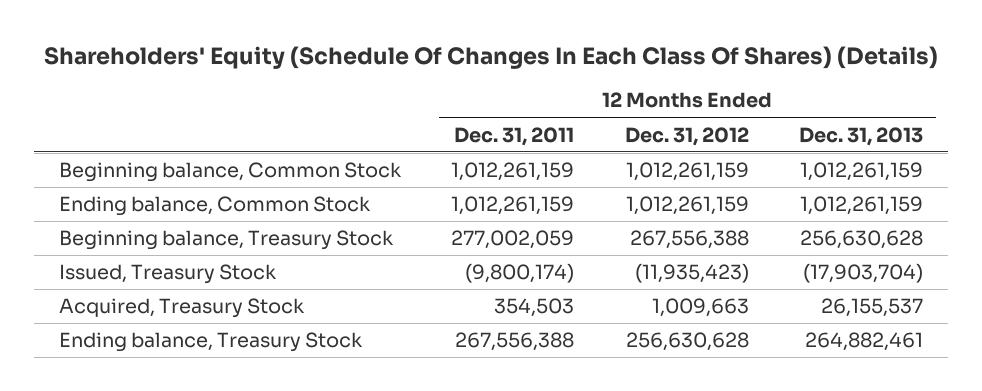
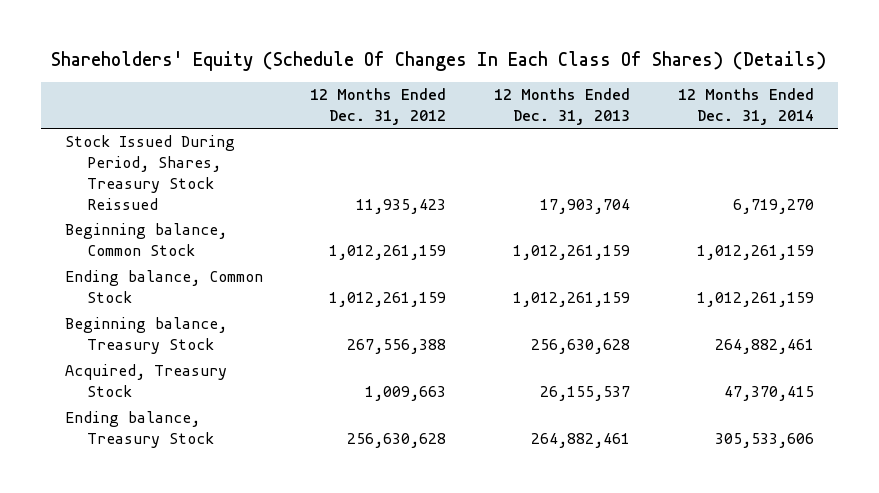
- | 12 Months Ended Dec. 31, 2011 | 12 Months Ended Dec. 31, 2012 | 12 Months Ended Dec. 31, 2013
+ | 12 Months Ended Dec. 31, 2012 | 12 Months Ended Dec. 31, 2013 | 12 Months Ended Dec. 31, 2014
+ Stock Issued During Period, Shares, Treasury Stock Reissued | 11,935,423 | 17,903,704 | 6,719,270
- Issued, Treasury Stock | (9,800,174) | (11,935,423) | (17,903,704)

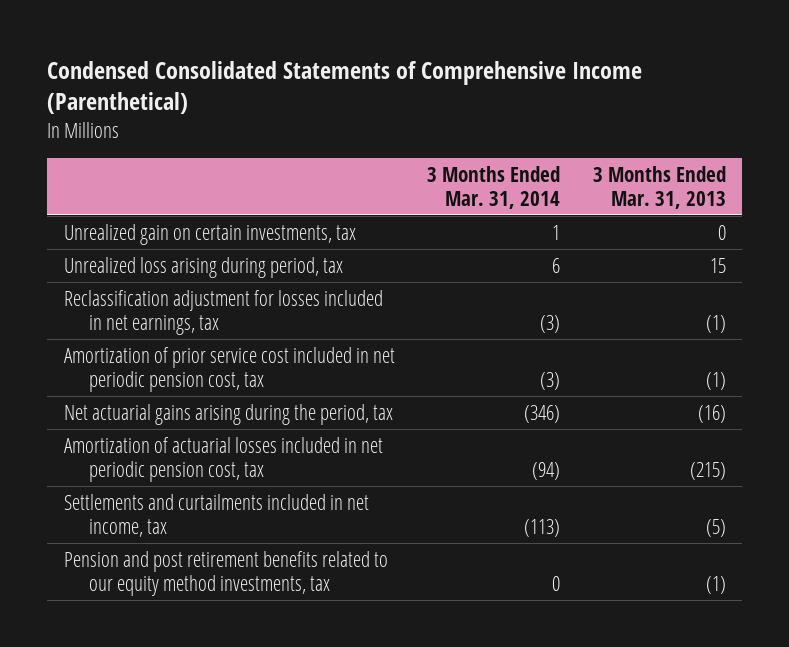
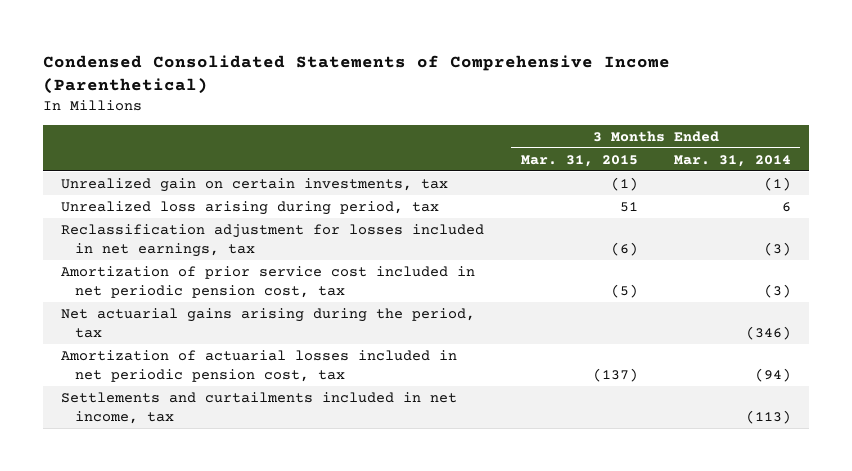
- | 3 Months Ended Mar. 31, 2014 | 3 Months Ended Mar. 31, 2013
+ | 3 Months Ended Mar. 31, 2015 | 3 Months Ended Mar. 31, 2014
- Unrealized gain on certain investments, tax | 1 | 0
+ Unrealized gain on certain investments, tax | (1) | (1)
- Pension and post retirement benefits related to our equity method investments, tax | 0 | (1)

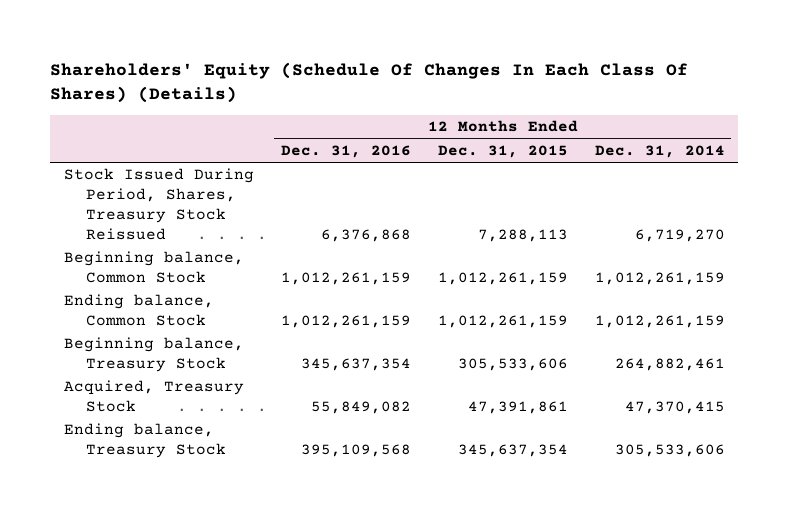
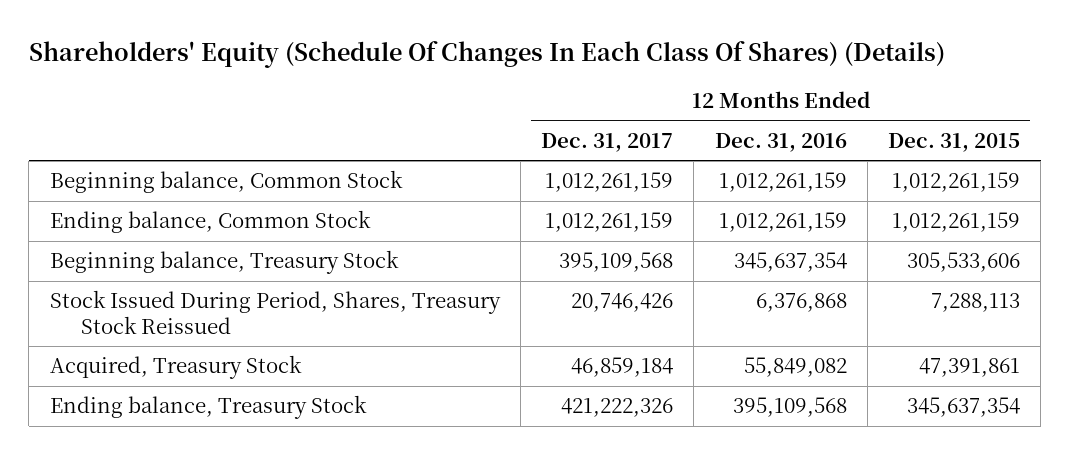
- | 12 Months Ended Dec. 31, 2016 | 12 Months Ended Dec. 31, 2015 | 12 Months Ended Dec. 31, 2014
+ | 12 Months Ended Dec. 31, 2017 | 12 Months Ended Dec. 31, 2016 | 12 Months Ended Dec. 31, 2015
moved down: Stock Issued During Period, Shares, Treasury Stock Reissued | 20,746,426 | 6,376,868 | 7,288,113

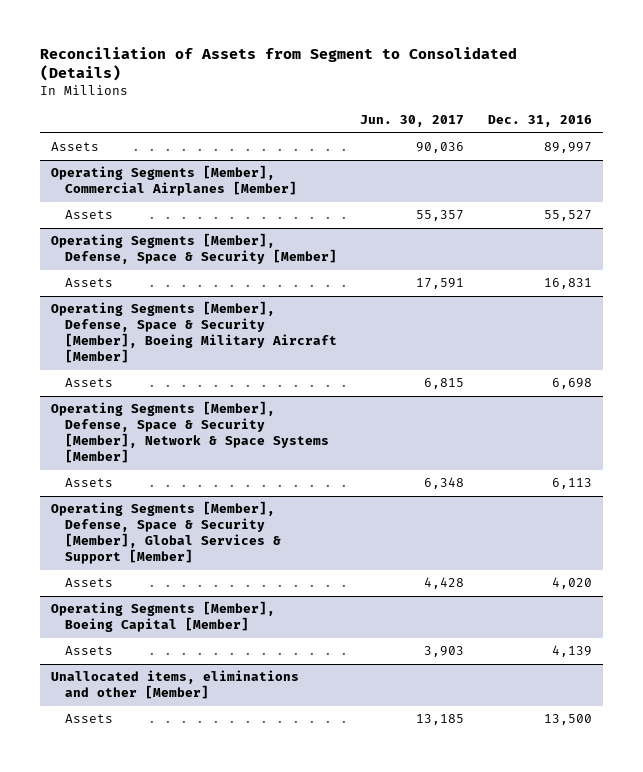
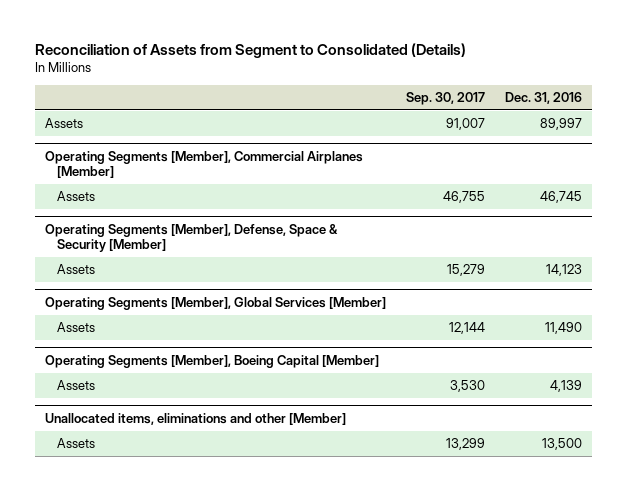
- | Jun. 30, 2017 | Dec. 31, 2016
+ | Sep. 30, 2017 | Dec. 31, 2016
@ Operating Segments [Member], Commercial Airplanes [Member]
- Assets | 55,357 | 55,527
+ Assets | 46,755 | 46,745
@ Operating Segments [Member], Defense, Space & Security [Member]
- Assets | 17,591 | 16,831
- Operating Segments [Member], Defense, Space & Security [Member], Boeing Military Aircraft [Member]
- Assets | 6,815 | 6,698
- Operating Segments [Member], Defense, Space & Security [Member], Network & Space Systems [Member]
- Assets | 6,348 | 6,113
- Operating Segments [Member], Defense, Space & Security [Member], Global Services & Support [Member]
- Assets | 4,428 | 4,020
@ Operating Segments [Member], Defense, Space & Security [Member]
+ Assets | 15,279 | 14,123
+ Operating Segments [Member], Global Services [Member]
+ Assets | 12,144 | 11,490

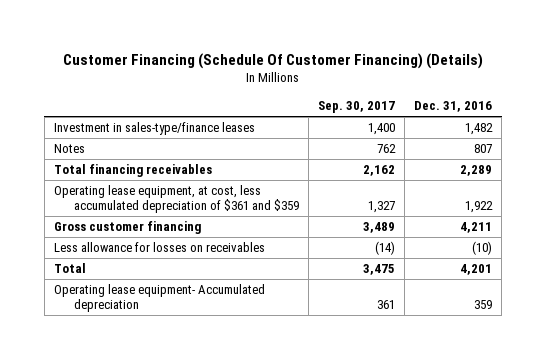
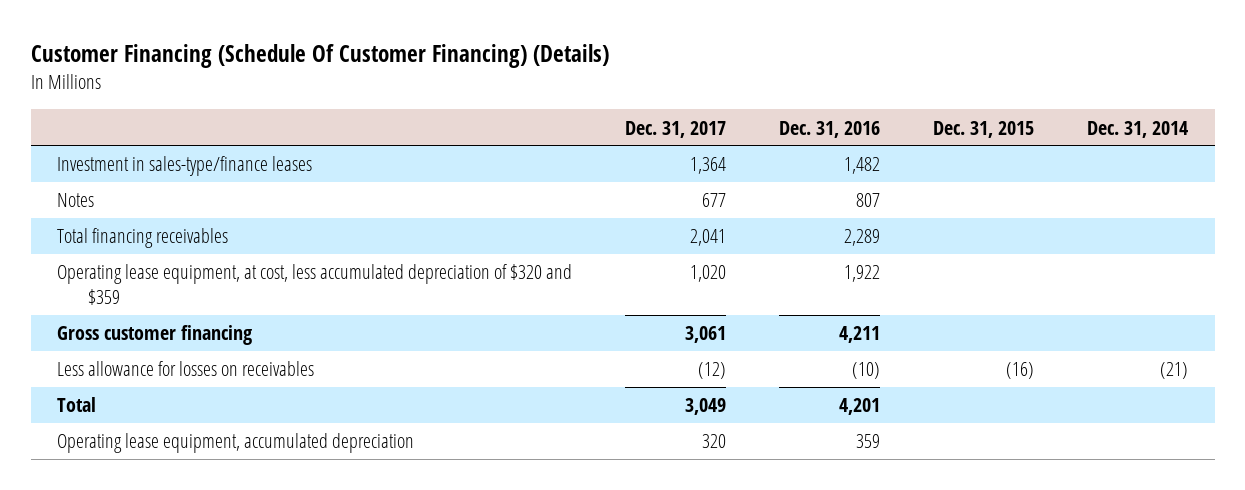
- | Sep. 30, 2017 | Dec. 31, 2016
+ | Dec. 31, 2017 | Dec. 31, 2016 | Dec. 31, 2015 | Dec. 31, 2014
- Operating lease equipment, at cost, less accumulated depreciation of $361 and $359 | 1,327 | 1,922
+ Operating lease equipment, at cost, less accumulated depreciation of $320 and $359 | 1,020 | 1,922 | |
- Operating lease equipment- Accumulated depreciation | 361 | 359
+ Operating lease equipment, accumulated depreciation | 320 | 359 | |

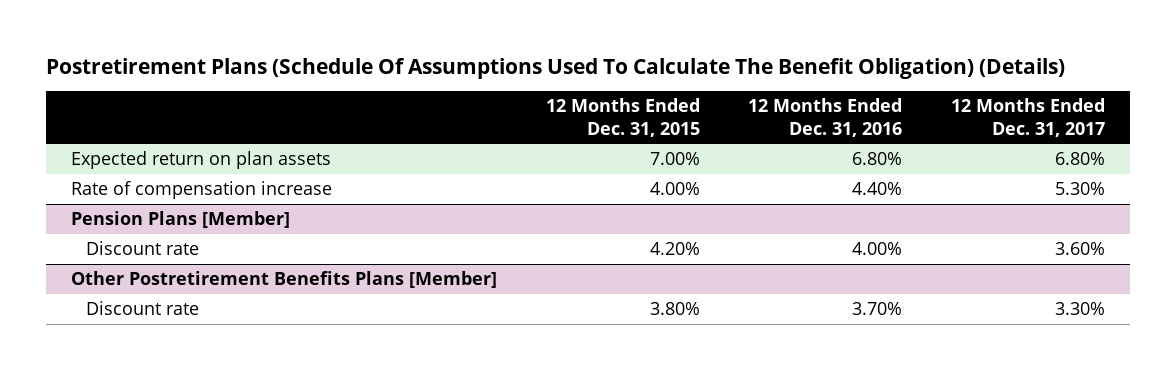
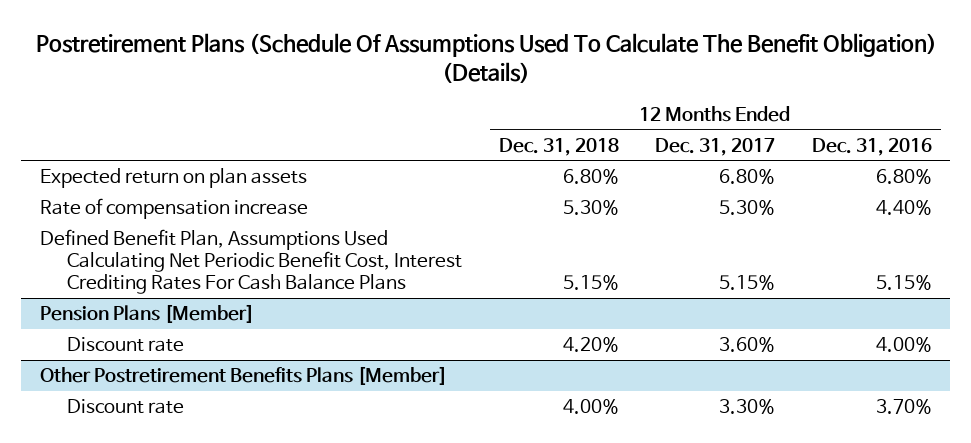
- | 12 Months Ended Dec. 31, 2015 | 12 Months Ended Dec. 31, 2016 | 12 Months Ended Dec. 31, 2017
+ | 12 Months Ended Dec. 31, 2018 | 12 Months Ended Dec. 31, 2017 | 12 Months Ended Dec. 31, 2016
+ Defined Benefit Plan, Assumptions Used Calculating Net Periodic Benefit Cost, Interest Crediting Rates For Cash Balance Plans | 5.15% | 5.15% | 5.15%

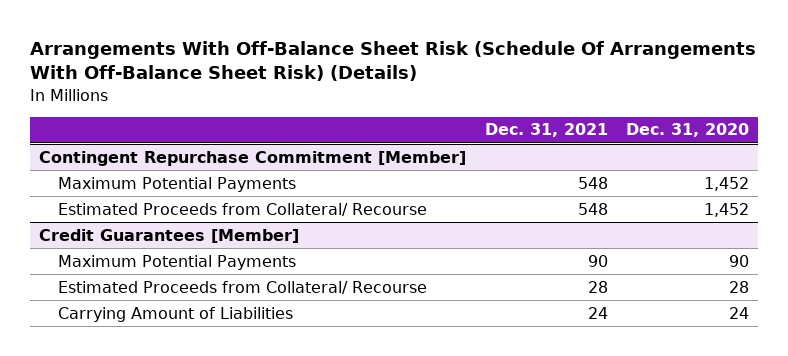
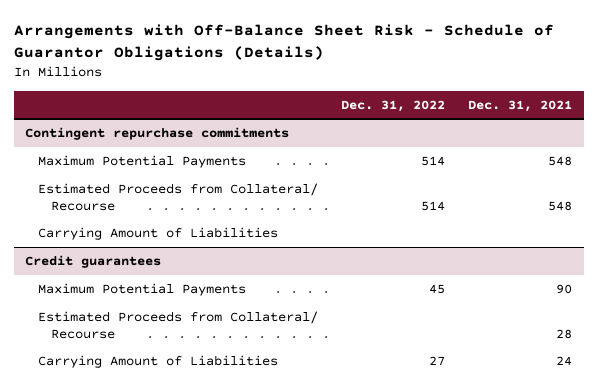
- Arrangements With Off-Balance Sheet Risk (Schedule Of Arrangements With Off-Balance Sheet Risk) (Details)
+ Arrangements with Off-Balance Sheet Risk - Schedule of Guarantor Obligations (Details)
- | Dec. 31, 2021 | Dec. 31, 2020
+ | Dec. 31, 2022 | Dec. 31, 2021
- Contingent Repurchase Commitment [Member]
+ Contingent repurchase commitments
- Credit Guarantees [Member]
+ Carrying Amount of Liabilities
+ Credit guarantees

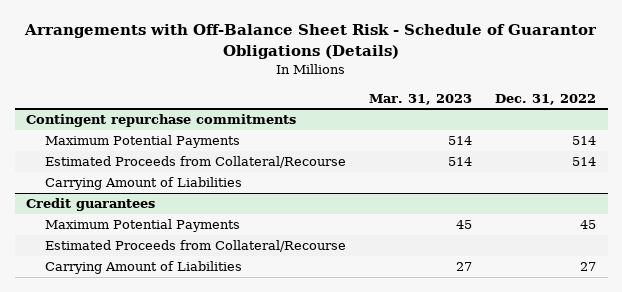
- | Dec. 31, 2022 | Dec. 31, 2021
+ | Mar. 31, 2023 | Dec. 31, 2022
@ Contingent repurchase commitments
- Estimated Proceeds from Collateral/ Recourse | 514 | 548
+ Estimated Proceeds from Collateral/Recourse | 514 | 514
@ Credit guarantees
- Estimated Proceeds from Collateral/ Recourse | | 28
+ Estimated Proceeds from Collateral/Recourse

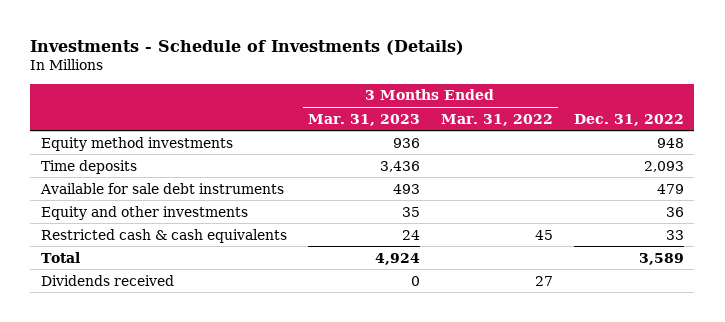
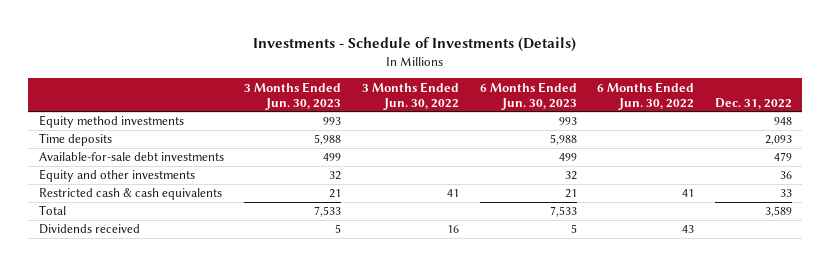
- | 3 Months Ended Mar. 31, 2023 | 3 Months Ended Mar. 31, 2022 | Dec. 31, 2022
+ | 3 Months Ended Jun. 30, 2023 | 3 Months Ended Jun. 30, 2022 | 6 Months Ended Jun. 30, 2023 | 6 Months Ended Jun. 30, 2022 | Dec. 31, 2022
- Available for sale debt instruments | 493 | | 479
+ Available-for-sale debt investments | 499 | | 499 | | 479

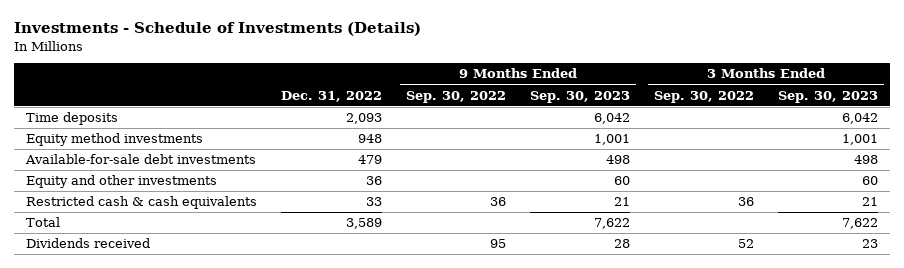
- | 3 Months Ended Jun. 30, 2023 | 3 Months Ended Jun. 30, 2022 | 6 Months Ended Jun. 30, 2023 | 6 Months Ended Jun. 30, 2022 | Dec. 31, 2022
+ | Dec. 31, 2022 | 9 Months Ended Sep. 30, 2022 | 9 Months Ended Sep. 30, 2023 | 3 Months Ended Sep. 30, 2022 | 3 Months Ended Sep. 30, 2023
moved down: Equity method investments | 948 | | 1,001 | | 1,001

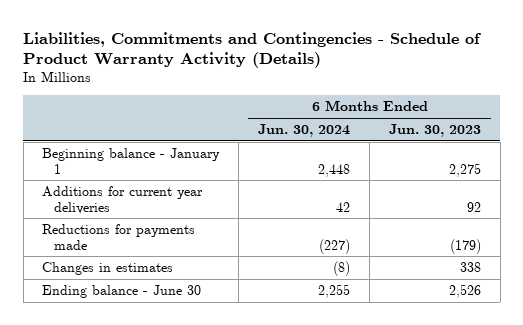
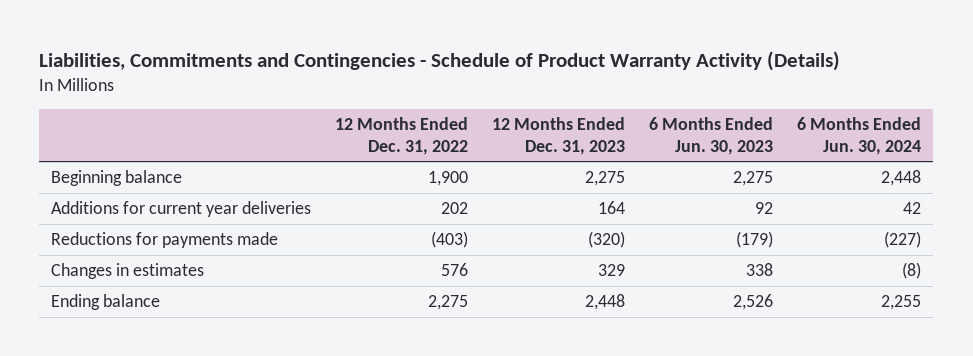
- | 6 Months Ended Jun. 30, 2024 | 6 Months Ended Jun. 30, 2023
+ | 12 Months Ended Dec. 31, 2022 | 12 Months Ended Dec. 31, 2023 | 6 Months Ended Jun. 30, 2023 | 6 Months Ended Jun. 30, 2024
- Beginning balance - January 1 | 2,448 | 2,275
+ Beginning balance | 1,900 | 2,275 | 2,275 | 2,448
- Ending balance - June 30 | 2,255 | 2,526
+ Ending balance | 2,275 | 2,448 | 2,526 | 2,255

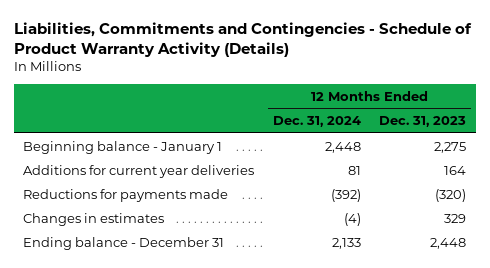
- | 12 Months Ended Dec. 31, 2022 | 12 Months Ended Dec. 31, 2023 | 6 Months Ended Jun. 30, 2023 | 6 Months Ended Jun. 30, 2024
+ | 12 Months Ended Dec. 31, 2024 | 12 Months Ended Dec. 31, 2023
- Beginning balance | 1,900 | 2,275 | 2,275 | 2,448
+ Beginning balance - January 1 | 2,448 | 2,275
- Ending balance | 2,275 | 2,448 | 2,526 | 2,255
+ Ending balance - December 31 | 2,133 | 2,448

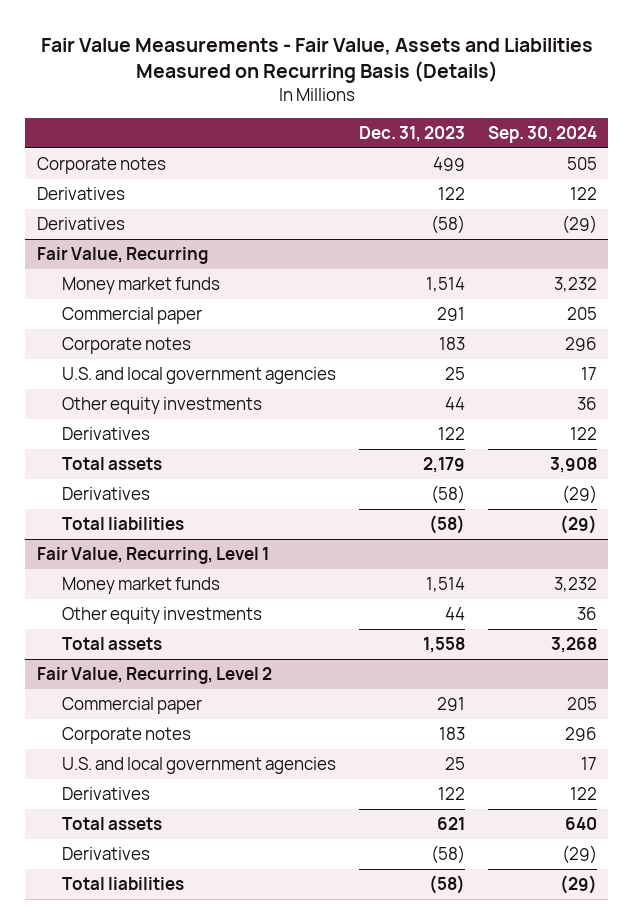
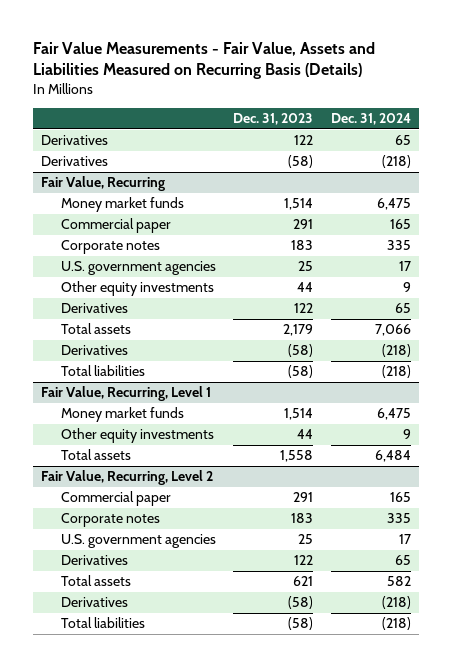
- | Dec. 31, 2023 | Sep. 30, 2024
+ | Dec. 31, 2023 | Dec. 31, 2024
- Corporate notes | 499 | 505
@ Fair Value, Recurring
- U.S. and local government agencies | 25 | 17
+ U.S. government agencies | 25 | 17
@ Fair Value, Recurring, Level 2
- U.S. and local government agencies | 25 | 17
+ U.S. government agencies | 25 | 17

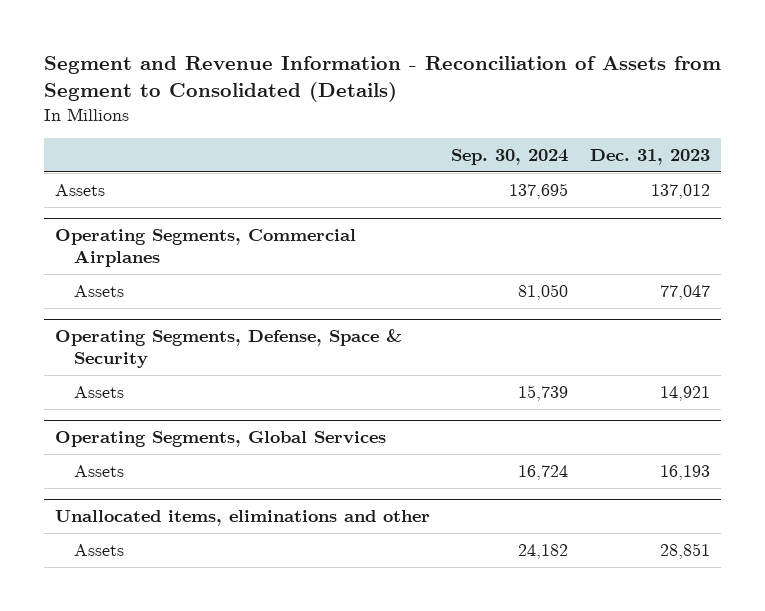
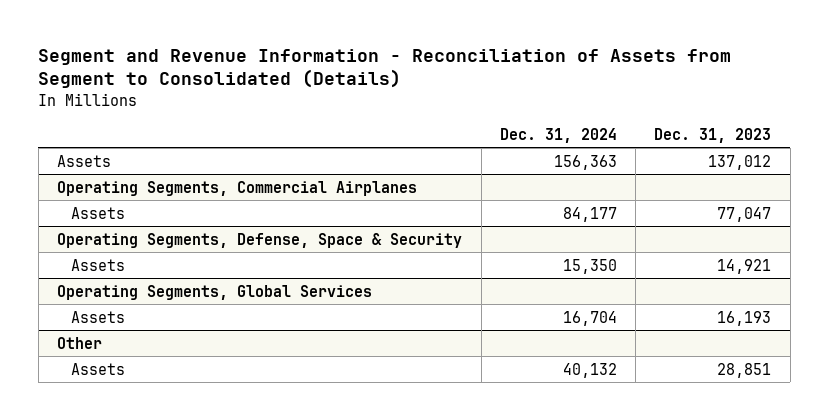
- | Sep. 30, 2024 | Dec. 31, 2023
+ | Dec. 31, 2024 | Dec. 31, 2023
- Unallocated items, eliminations and other
+ Other

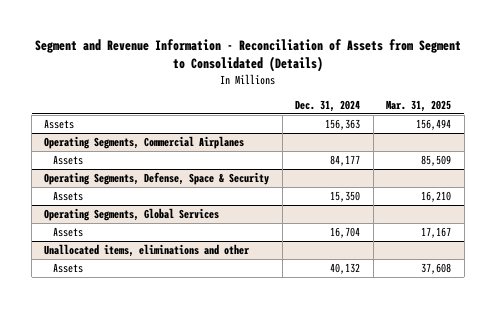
- | Dec. 31, 2024 | Dec. 31, 2023
+ | Dec. 31, 2024 | Mar. 31, 2025
- Other
+ Unallocated items, eliminations and other

